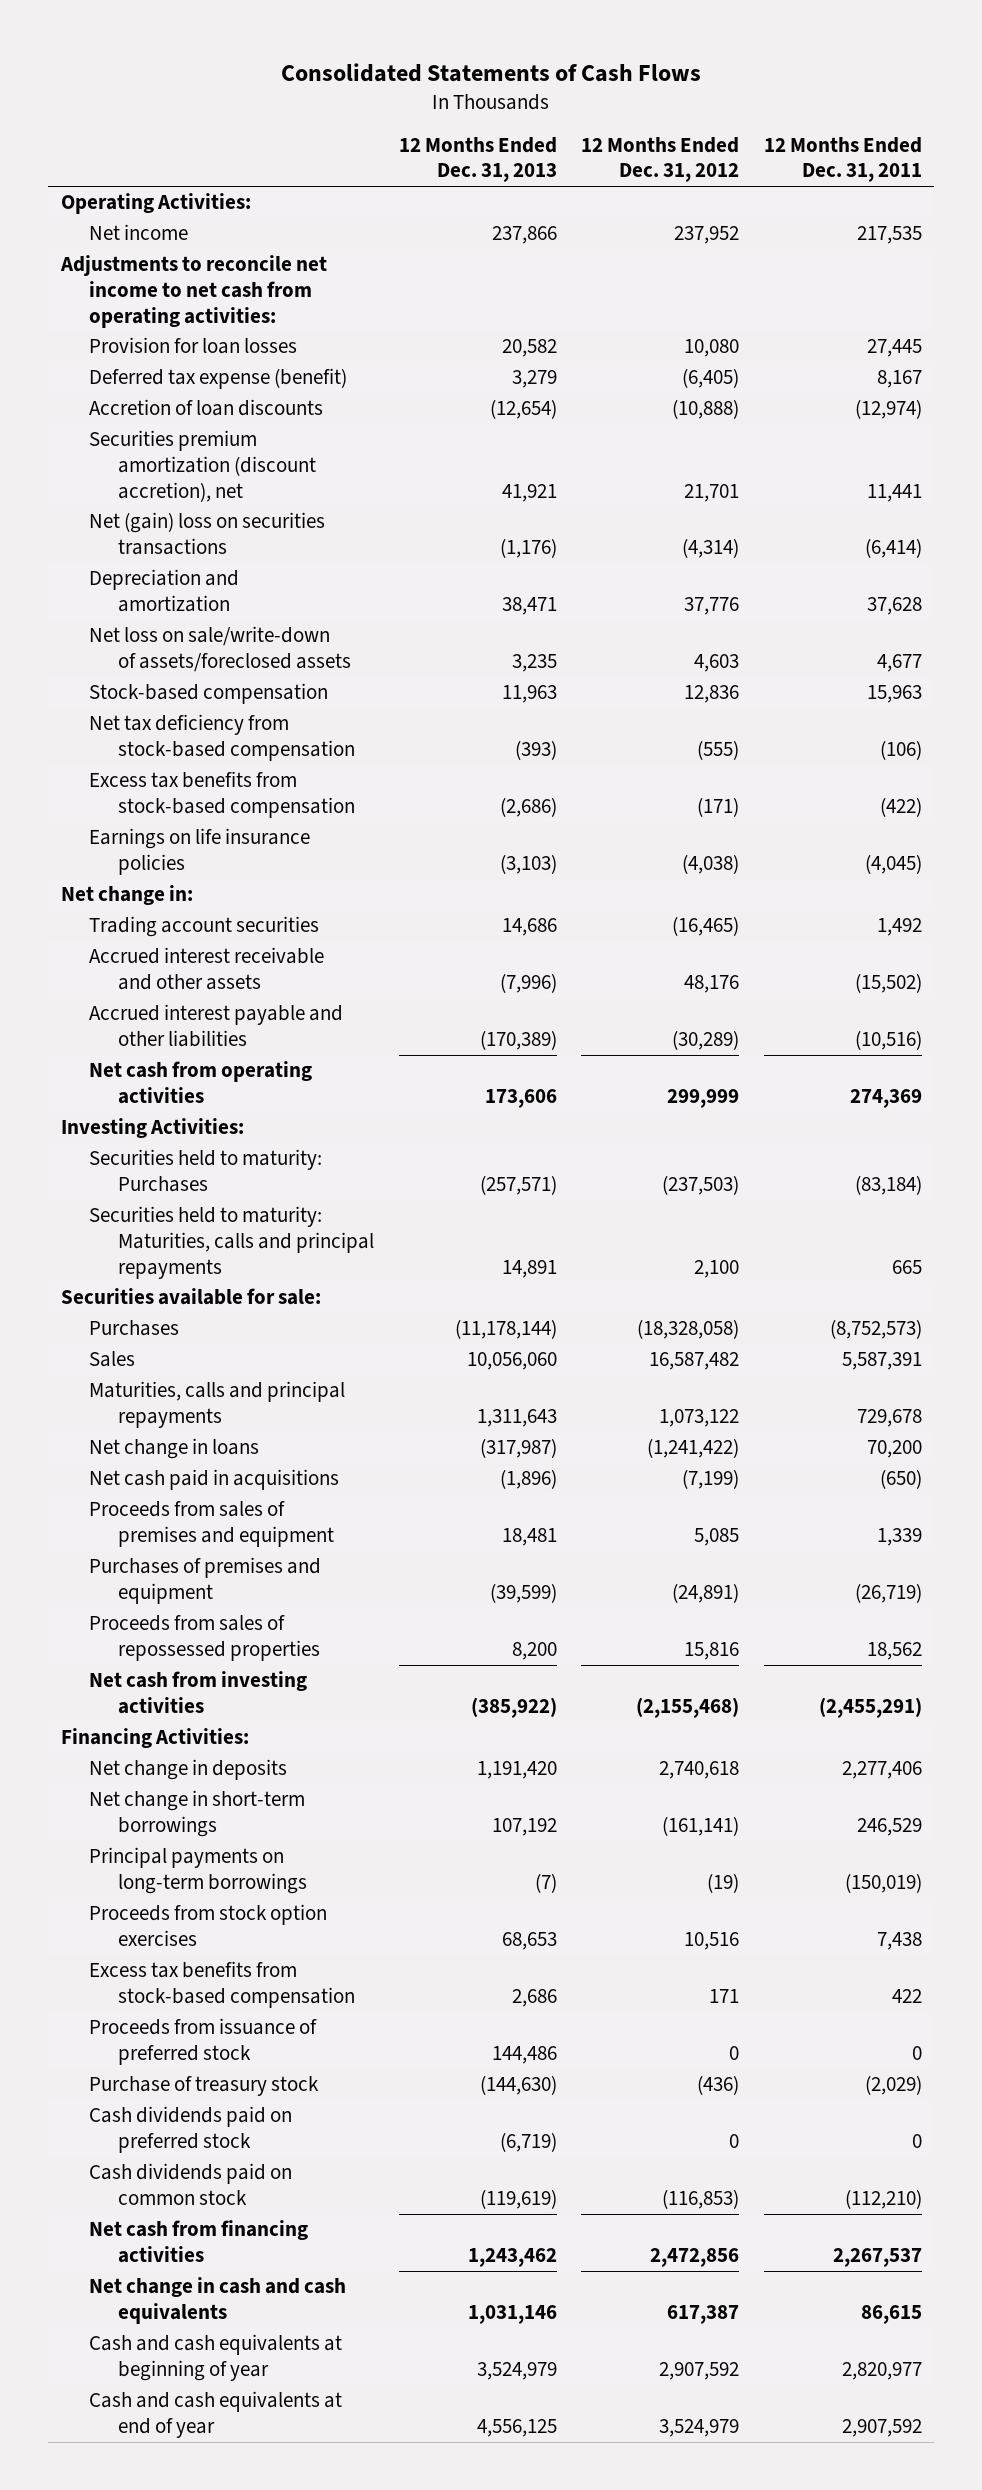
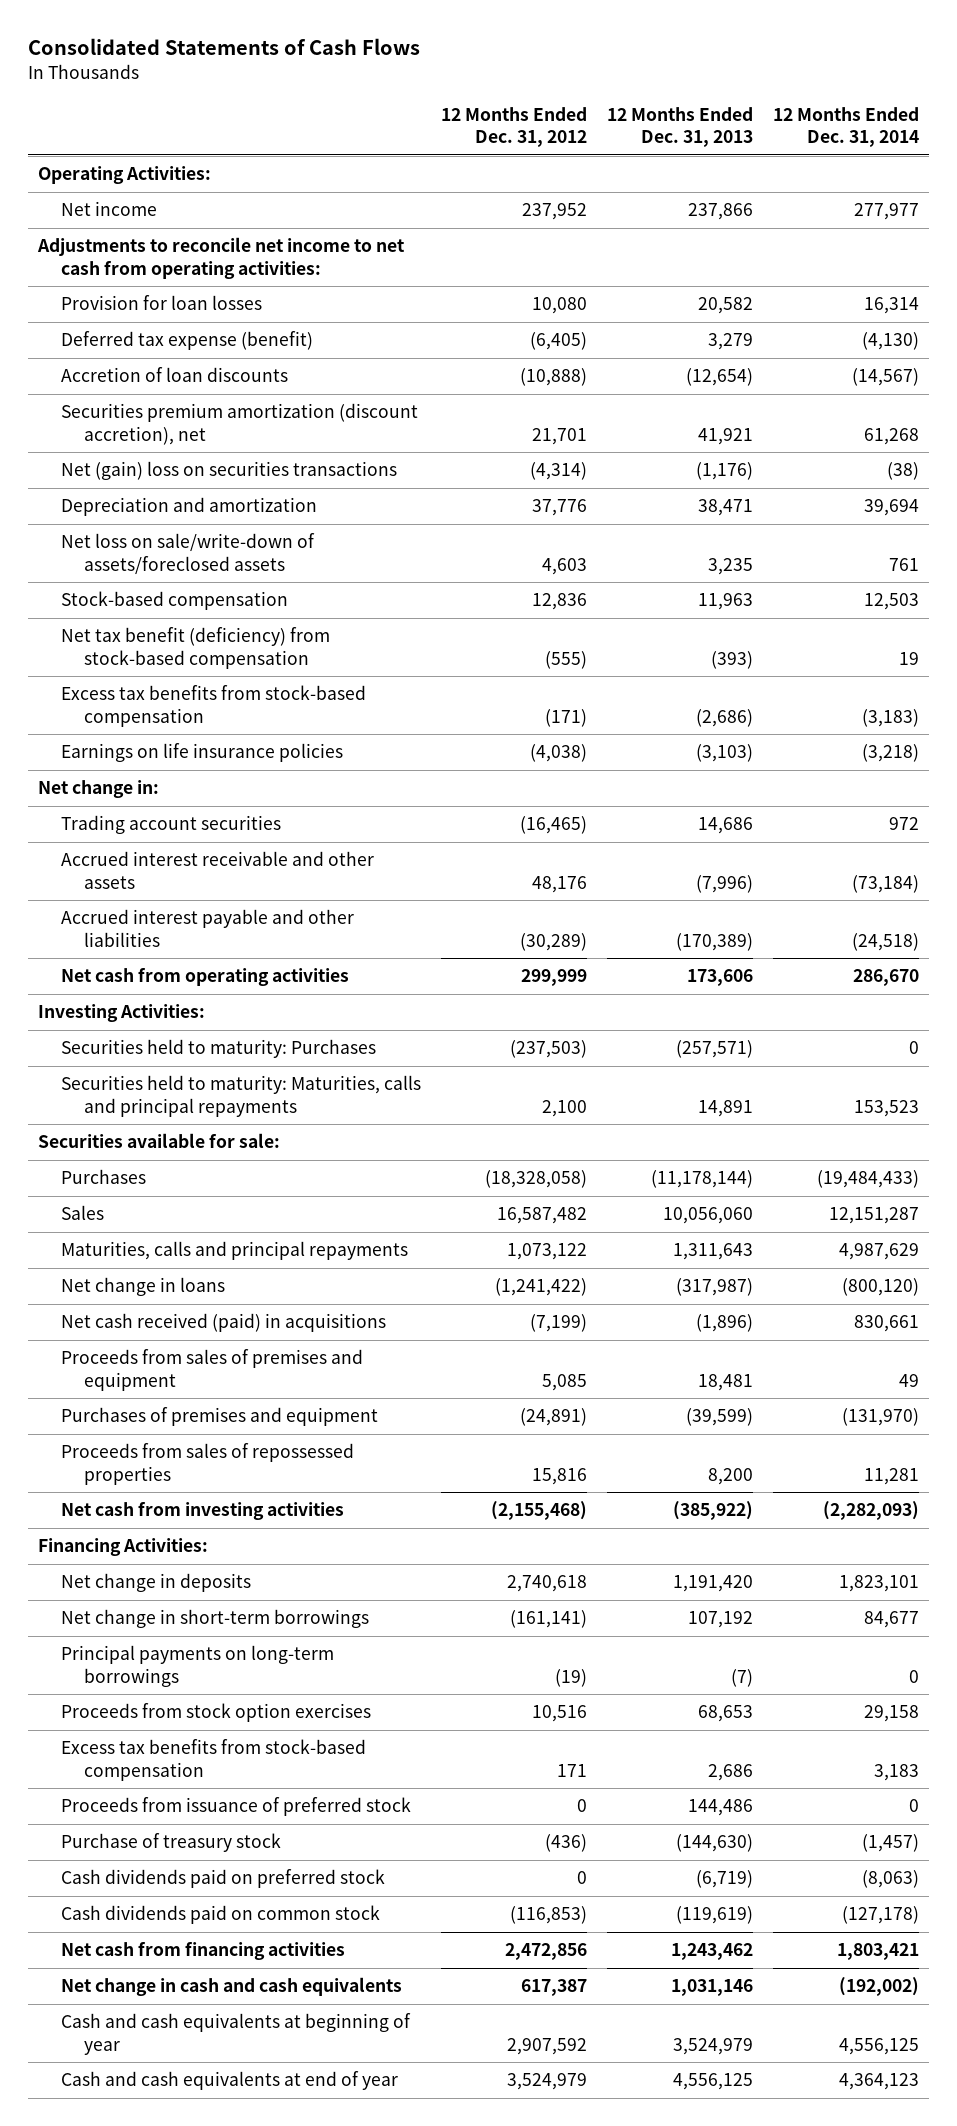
- | 12 Months Ended Dec. 31, 2013 | 12 Months Ended Dec. 31, 2012 | 12 Months Ended Dec. 31, 2011
+ | 12 Months Ended Dec. 31, 2012 | 12 Months Ended Dec. 31, 2013 | 12 Months Ended Dec. 31, 2014
- Net tax deficiency from stock-based compensation | (393) | (555) | (106)
+ Net tax benefit (deficiency) from stock-based compensation | (555) | (393) | 19
- Net cash paid in acquisitions | (1,896) | (7,199) | (650)
+ Net cash received (paid) in acquisitions | (7,199) | (1,896) | 830,661

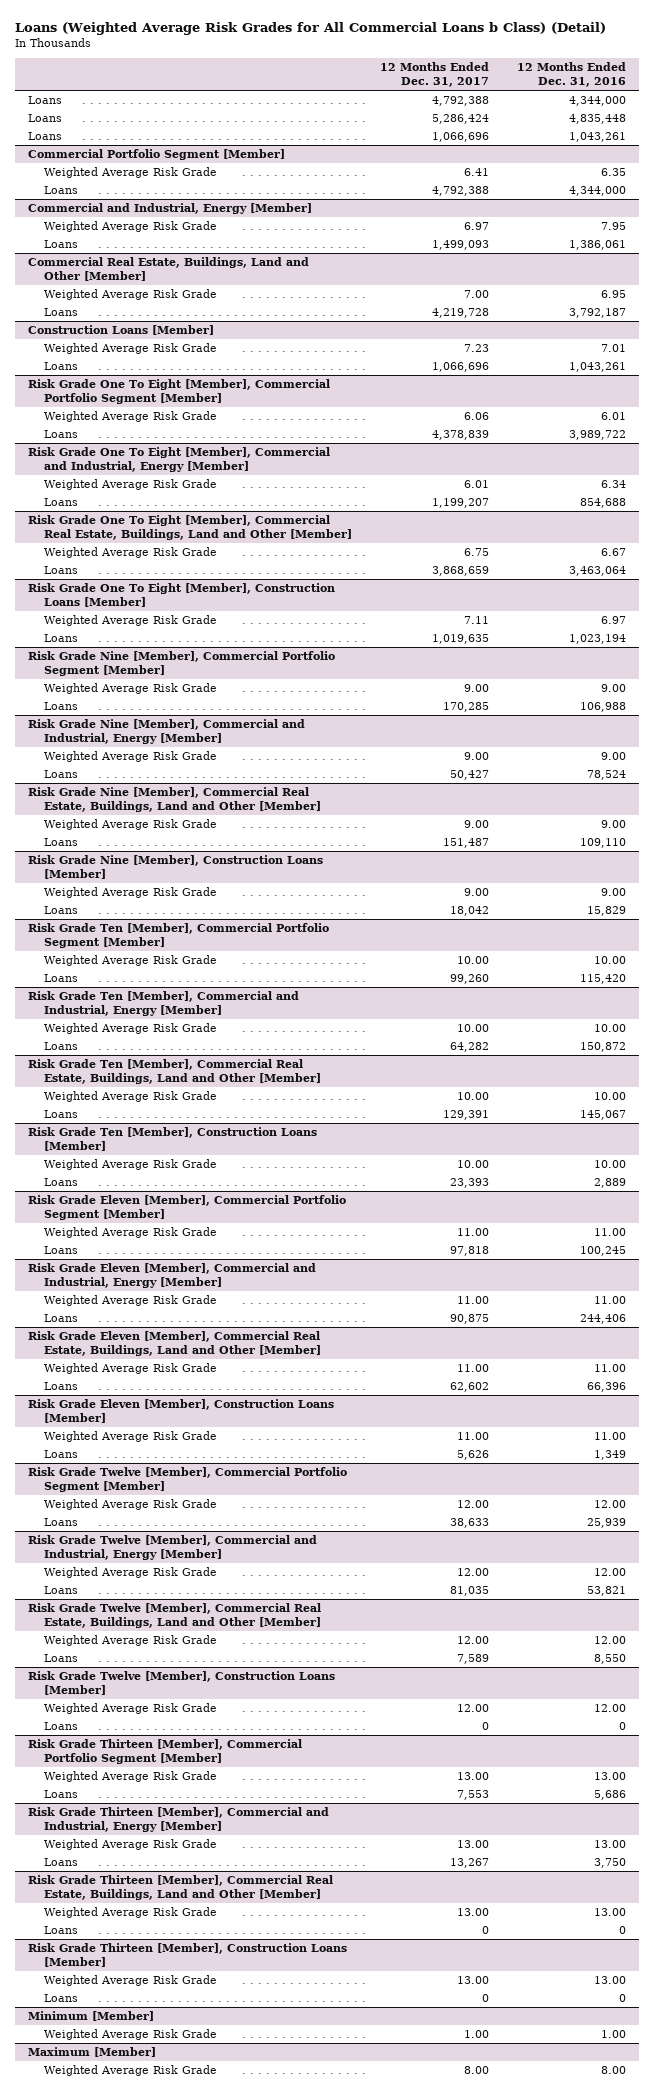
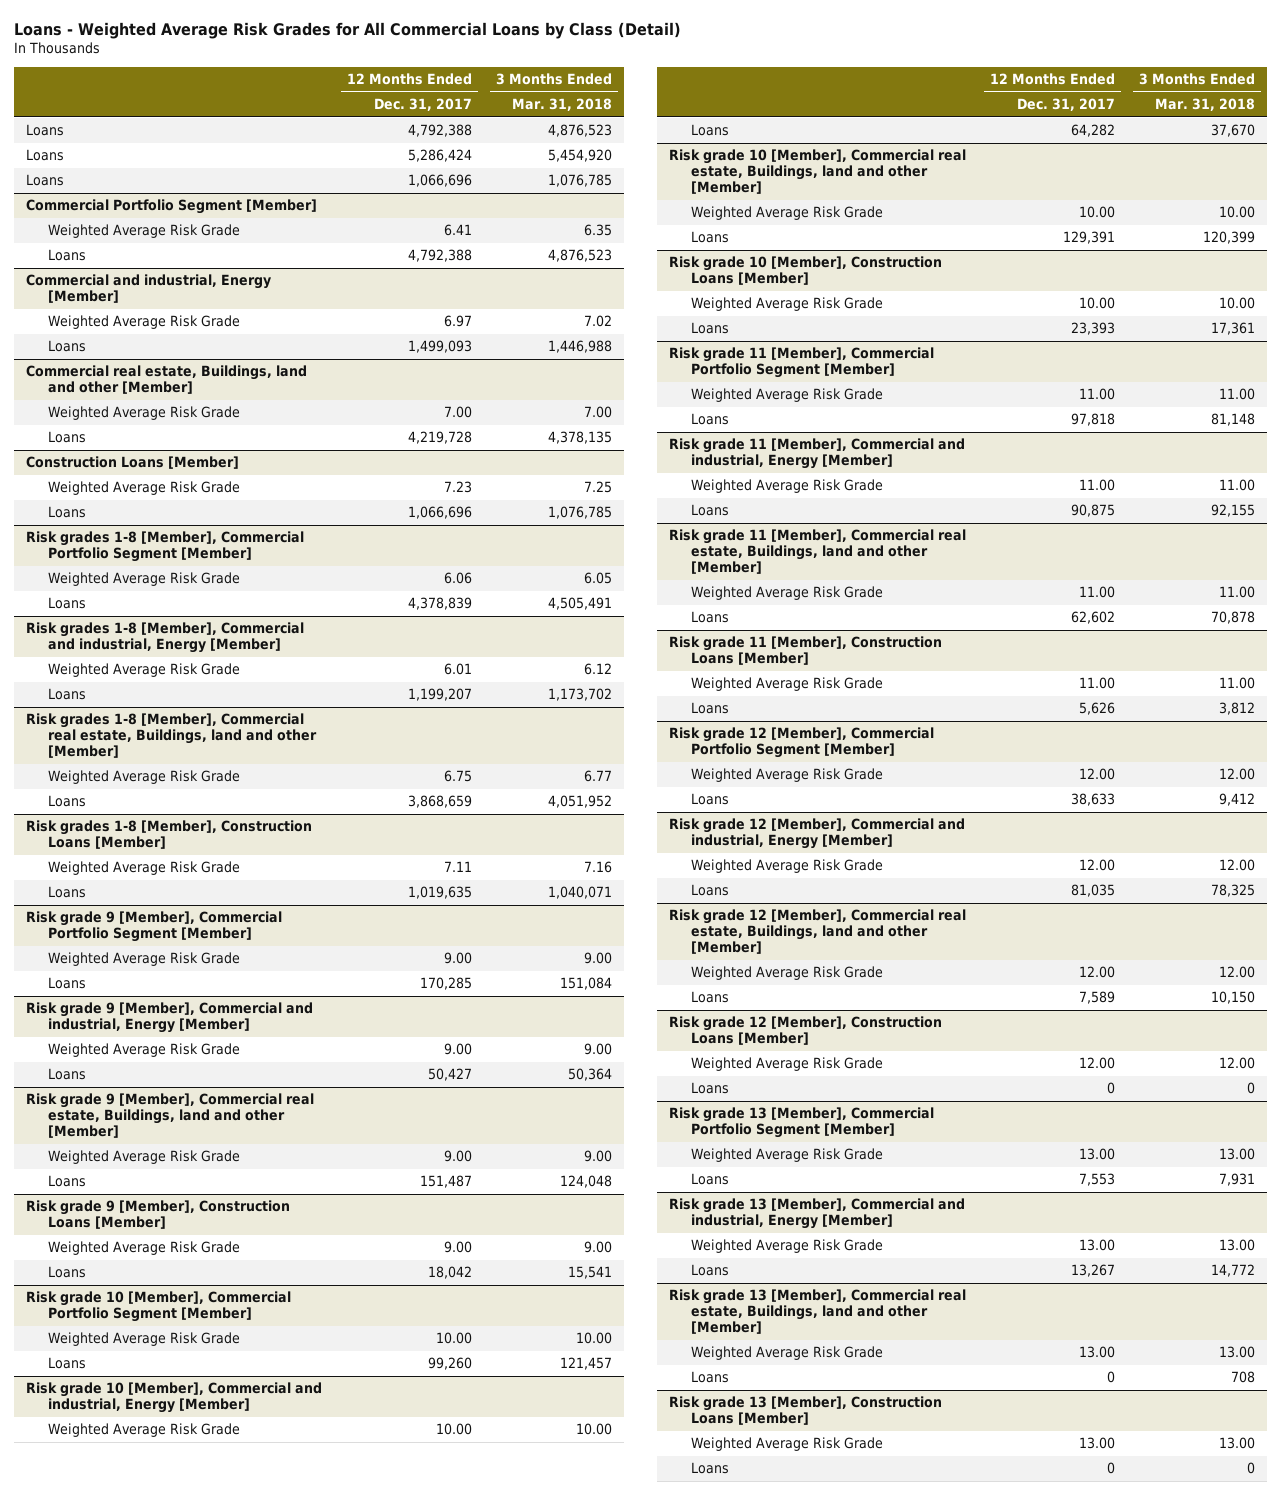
- Loans (Weighted Average Risk Grades for All Commercial Loans b Class) (Detail)
+ Loans - Weighted Average Risk Grades for All Commercial Loans by Class (Detail)
- | 12 Months Ended Dec. 31, 2017 | 12 Months Ended Dec. 31, 2016
+ | 12 Months Ended Dec. 31, 2017 | 3 Months Ended Mar. 31, 2018
- Commercial and Industrial, Energy [Member]
+ Commercial and industrial, Energy [Member]
- Commercial Real Estate, Buildings, Land and Other [Member]
+ Commercial real estate, Buildings, land and other [Member]
- Risk Grade One To Eight [Member], Commercial Portfolio Segment [Member]
+ Risk grades 1-8 [Member], Commercial Portfolio Segment [Member]
- Risk Grade One To Eight [Member], Commercial and Industrial, Energy [Member]
+ Risk grades 1-8 [Member], Commercial and industrial, Energy [Member]
- Risk Grade One To Eight [Member], Commercial Real Estate, Buildings, Land and Other [Member]
+ Risk grades 1-8 [Member], Commercial real estate, Buildings, land and other [Member]
- Risk Grade One To Eight [Member], Construction Loans [Member]
+ Risk grades 1-8 [Member], Construction Loans [Member]
- Risk Grade Nine [Member], Commercial Portfolio Segment [Member]
+ Risk grade 9 [Member], Commercial Portfolio Segment [Member]
- Risk Grade Nine [Member], Commercial and Industrial, Energy [Member]
+ Risk grade 9 [Member], Commercial and industrial, Energy [Member]
- Risk Grade Nine [Member], Commercial Real Estate, Buildings, Land and Other [Member]
+ Risk grade 9 [Member], Commercial real estate, Buildings, land and other [Member]
- Risk Grade Nine [Member], Construction Loans [Member]
+ Risk grade 9 [Member], Construction Loans [Member]
- Risk Grade Ten [Member], Commercial Portfolio Segment [Member]
+ Risk grade 10 [Member], Commercial Portfolio Segment [Member]
- Risk Grade Ten [Member], Commercial and Industrial, Energy [Member]
+ Risk grade 10 [Member], Commercial and industrial, Energy [Member]
- Risk Grade Ten [Member], Commercial Real Estate, Buildings, Land and Other [Member]
+ Risk grade 10 [Member], Commercial real estate, Buildings, land and other [Member]
- Risk Grade Ten [Member], Construction Loans [Member]
+ Risk grade 10 [Member], Construction Loans [Member]
- Risk Grade Eleven [Member], Commercial Portfolio Segment [Member]
+ Risk grade 11 [Member], Commercial Portfolio Segment [Member]
- Risk Grade Eleven [Member], Commercial and Industrial, Energy [Member]
+ Risk grade 11 [Member], Commercial and industrial, Energy [Member]
- Risk Grade Eleven [Member], Commercial Real Estate, Buildings, Land and Other [Member]
+ Risk grade 11 [Member], Commercial real estate, Buildings, land and other [Member]
- Risk Grade Eleven [Member], Construction Loans [Member]
+ Risk grade 11 [Member], Construction Loans [Member]
- Risk Grade Twelve [Member], Commercial Portfolio Segment [Member]
+ Risk grade 12 [Member], Commercial Portfolio Segment [Member]
- Risk Grade Twelve [Member], Commercial and Industrial, Energy [Member]
+ Risk grade 12 [Member], Commercial and industrial, Energy [Member]
- Risk Grade Twelve [Member], Commercial Real Estate, Buildings, Land and Other [Member]
+ Risk grade 12 [Member], Commercial real estate, Buildings, land and other [Member]
- Risk Grade Twelve [Member], Construction Loans [Member]
+ Risk grade 12 [Member], Construction Loans [Member]
- Risk Grade Thirteen [Member], Commercial Portfolio Segment [Member]
+ Risk grade 13 [Member], Commercial Portfolio Segment [Member]
- Risk Grade Thirteen [Member], Commercial and Industrial, Energy [Member]
+ Risk grade 13 [Member], Commercial and industrial, Energy [Member]
- Risk Grade Thirteen [Member], Commercial Real Estate, Buildings, Land and Other [Member]
+ Risk grade 13 [Member], Commercial real estate, Buildings, land and other [Member]
- Risk Grade Thirteen [Member], Construction Loans [Member]
+ Risk grade 13 [Member], Construction Loans [Member]
- Minimum [Member]
- Weighted Average Risk Grade | 1.00 | 1.00
- Maximum [Member]
- Weighted Average Risk Grade | 8.00 | 8.00

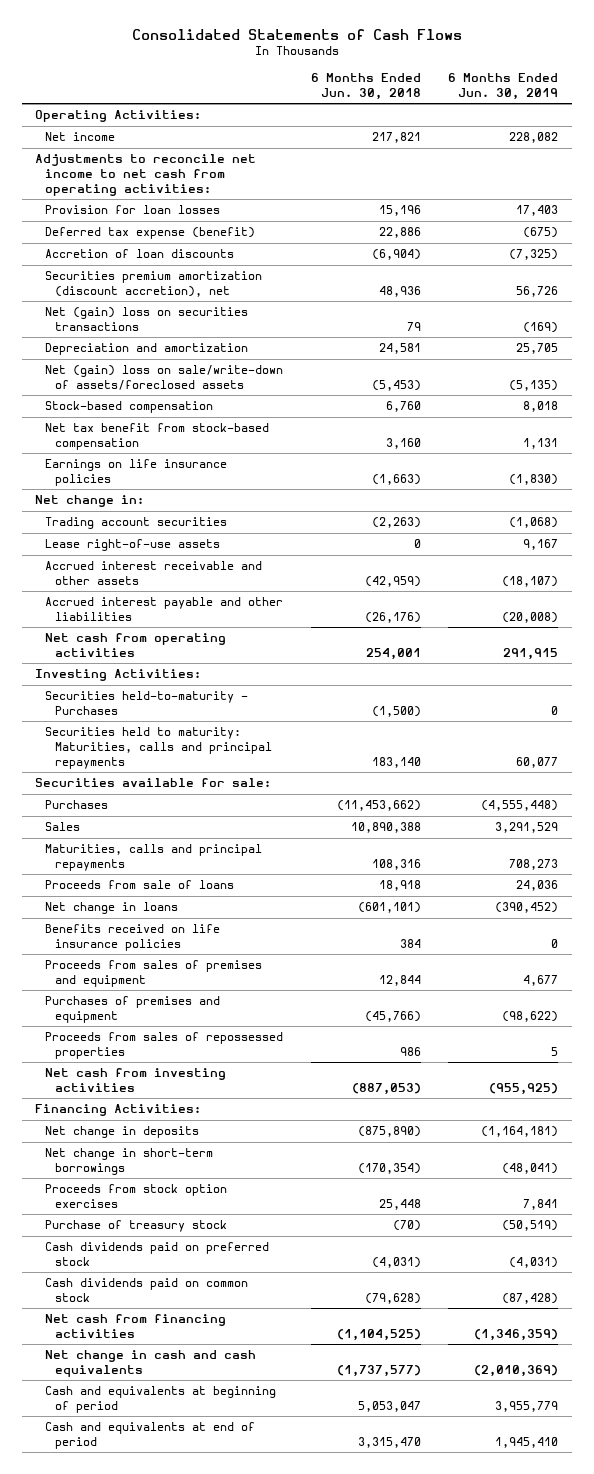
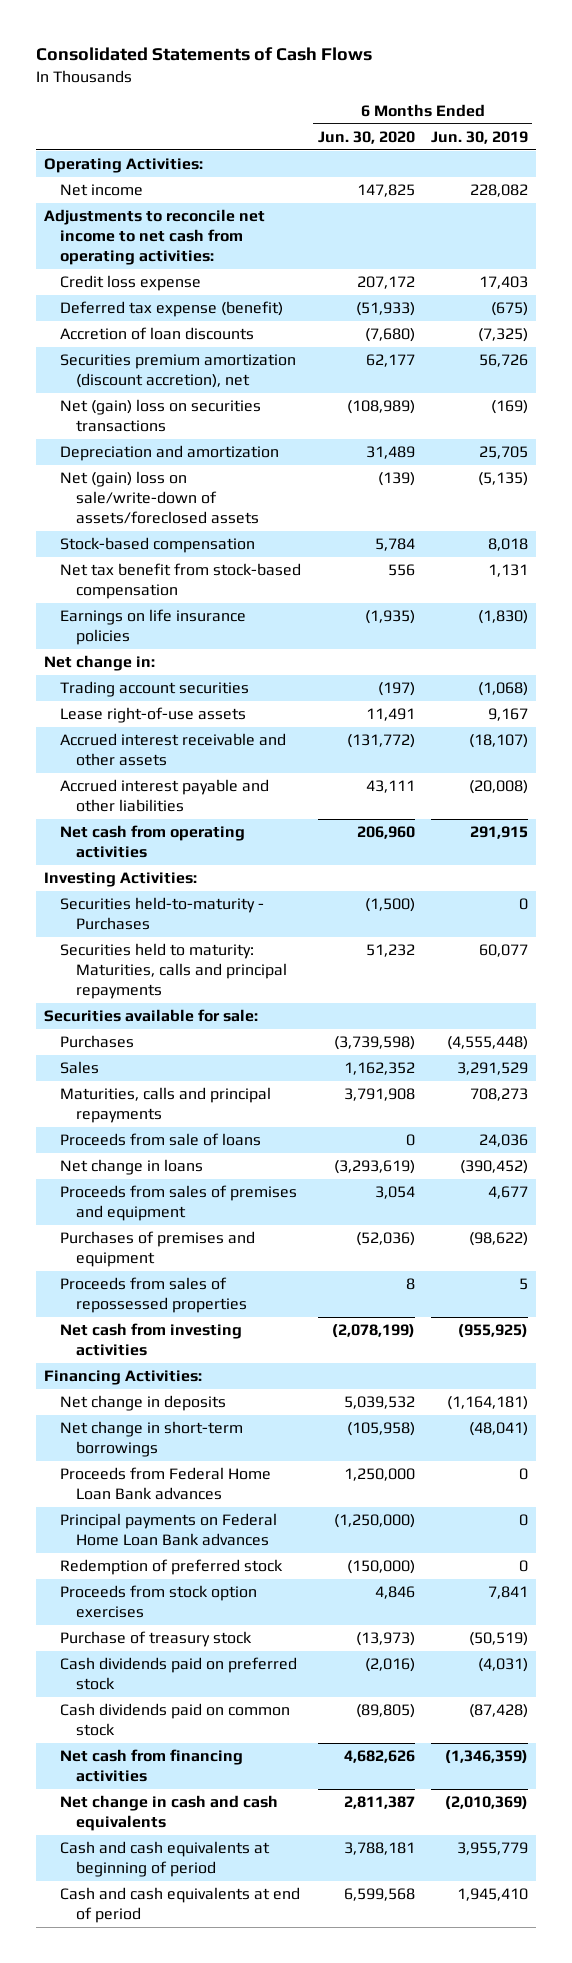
- | 6 Months Ended Jun. 30, 2018 | 6 Months Ended Jun. 30, 2019
+ | 6 Months Ended Jun. 30, 2020 | 6 Months Ended Jun. 30, 2019
- Provision for loan losses | 15,196 | 17,403
+ Credit loss expense | 207,172 | 17,403
- Benefits received on life insurance policies | 384 | 0
+ Proceeds from Federal Home Loan Bank advances | 1,250,000 | 0
+ Principal payments on Federal Home Loan Bank advances | (1,250,000) | 0
+ Redemption of preferred stock | (150,000) | 0
- Cash and equivalents at beginning of period | 5,053,047 | 3,955,779
- Cash and equivalents at end of period | 3,315,470 | 1,945,410
+ Cash and cash equivalents at beginning of period | 3,788,181 | 3,955,779
+ Cash and cash equivalents at end of period | 6,599,568 | 1,945,410

